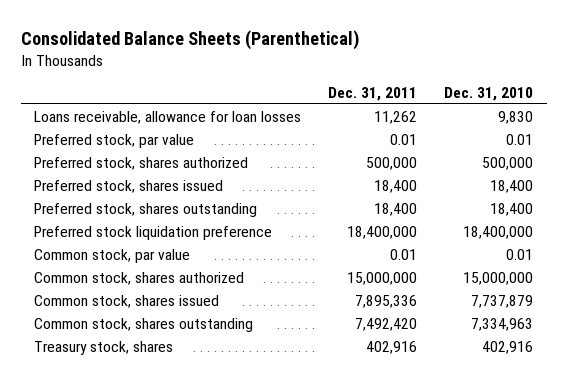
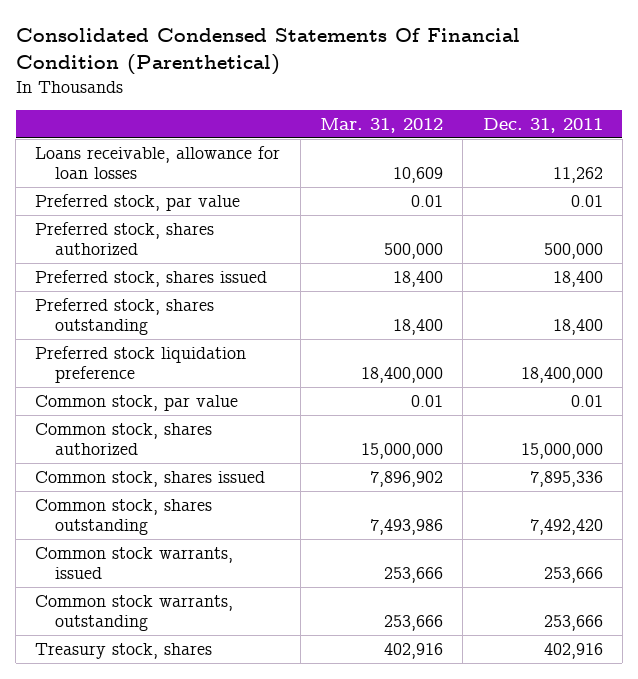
- Consolidated Balance Sheets (Parenthetical)
+ Consolidated Condensed Statements Of Financial Condition (Parenthetical)
- | Dec. 31, 2011 | Dec. 31, 2010
+ | Mar. 31, 2012 | Dec. 31, 2011
+ Common stock warrants, issued | 253,666 | 253,666
+ Common stock warrants, outstanding | 253,666 | 253,666

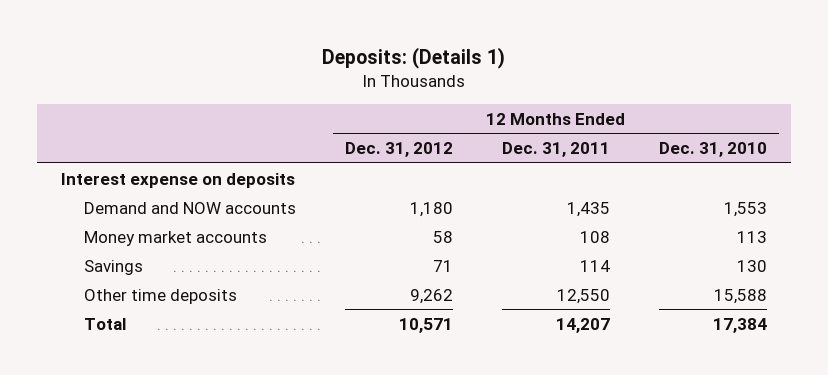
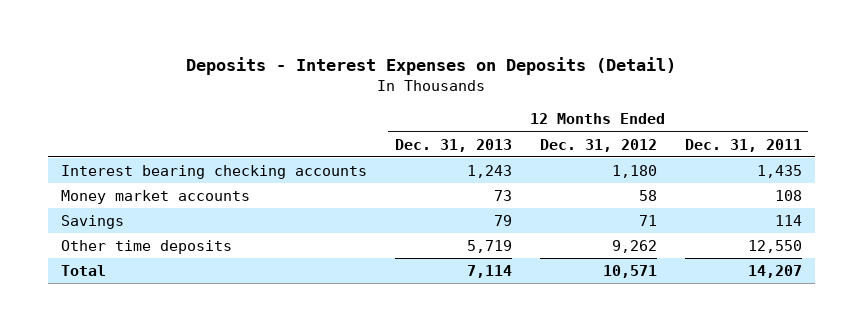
- Deposits: (Details 1)
+ Deposits - Interest Expenses on Deposits (Detail)
- | 12 Months Ended Dec. 31, 2012 | 12 Months Ended Dec. 31, 2011 | 12 Months Ended Dec. 31, 2010
+ | 12 Months Ended Dec. 31, 2013 | 12 Months Ended Dec. 31, 2012 | 12 Months Ended Dec. 31, 2011
- Interest expense on deposits
- Demand and NOW accounts | 1,180 | 1,435 | 1,553
+ Interest bearing checking accounts | 1,243 | 1,180 | 1,435

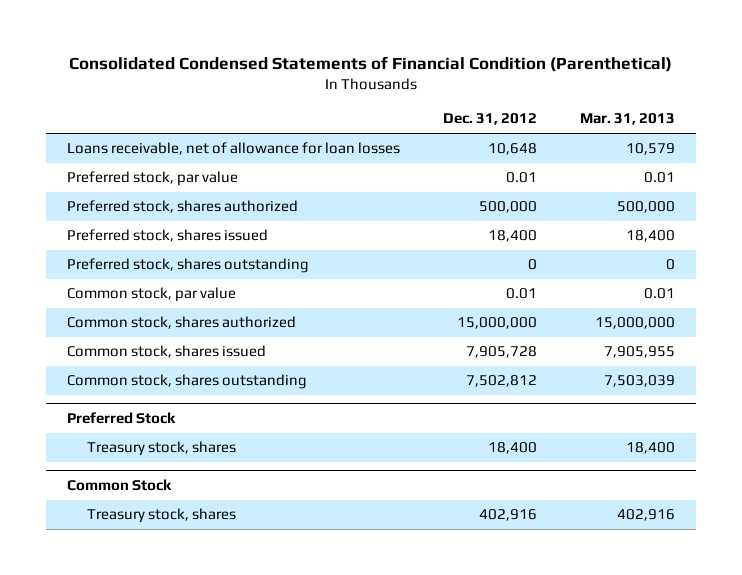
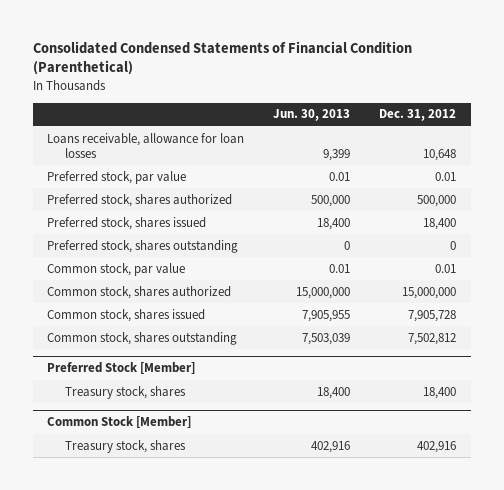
- | Dec. 31, 2012 | Mar. 31, 2013
+ | Jun. 30, 2013 | Dec. 31, 2012
- Loans receivable, net of allowance for loan losses | 10,648 | 10,579
+ Loans receivable, allowance for loan losses | 9,399 | 10,648
- Preferred Stock
+ Preferred Stock [Member]
- Common Stock
+ Common Stock [Member]

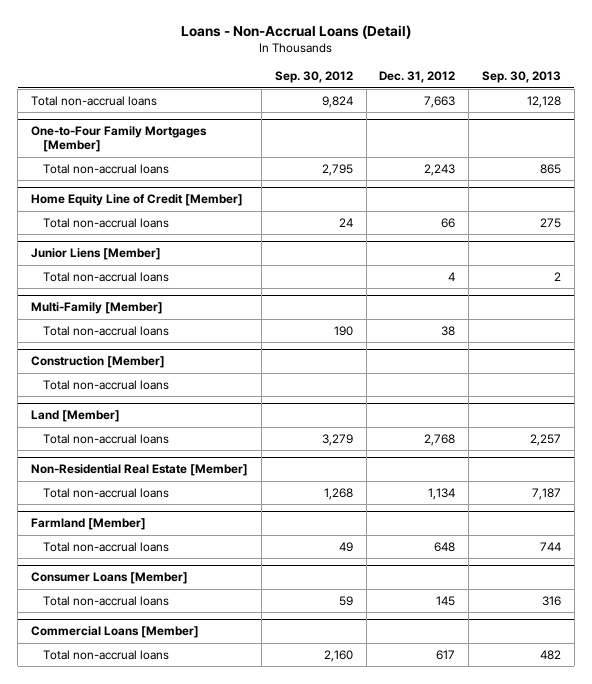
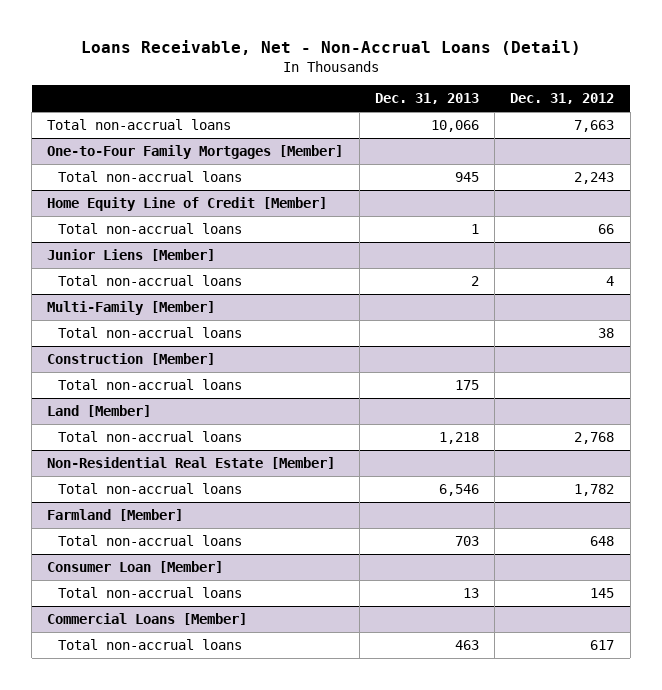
- Loans - Non-Accrual Loans (Detail)
+ Loans Receivable, Net - Non-Accrual Loans (Detail)
- | Sep. 30, 2012 | Dec. 31, 2012 | Sep. 30, 2013
+ | Dec. 31, 2013 | Dec. 31, 2012
@ Non-Residential Real Estate [Member]
- Total non-accrual loans | 1,268 | 1,134 | 7,187
+ Total non-accrual loans | 6,546 | 1,782
- Consumer Loans [Member]
+ Consumer Loan [Member]

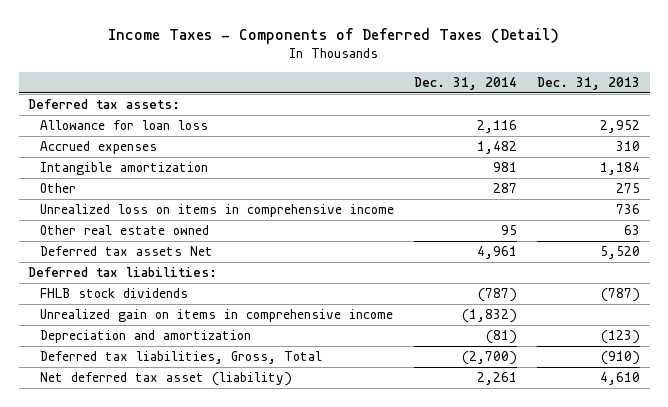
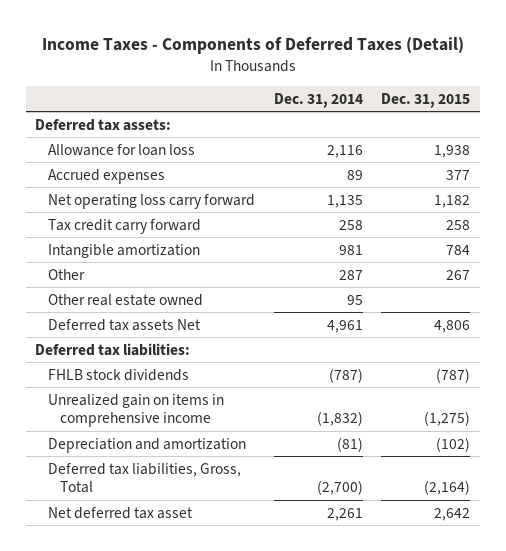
- | Dec. 31, 2014 | Dec. 31, 2013
+ | Dec. 31, 2014 | Dec. 31, 2015
- Accrued expenses | 1,482 | 310
+ Accrued expenses | 89 | 377
+ Net operating loss carry forward | 1,135 | 1,182
+ Tax credit carry forward | 258 | 258
- Unrealized loss on items in comprehensive income | | 736
- Net deferred tax asset (liability) | 2,261 | 4,610
+ Net deferred tax asset | 2,261 | 2,642

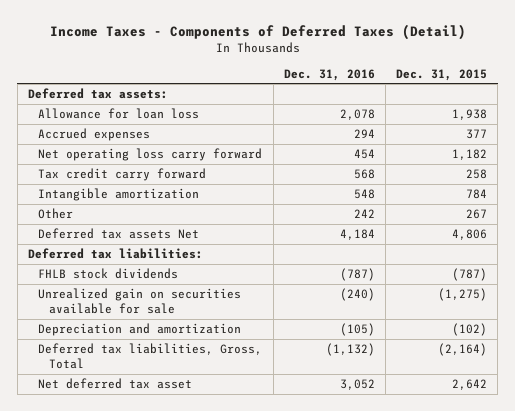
- | Dec. 31, 2014 | Dec. 31, 2015
+ | Dec. 31, 2016 | Dec. 31, 2015
- Other real estate owned | 95 |
- Unrealized gain on items in comprehensive income | (1,832) | (1,275)
+ Unrealized gain on securities available for sale | (240) | (1,275)

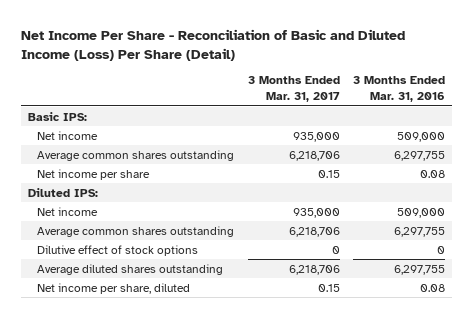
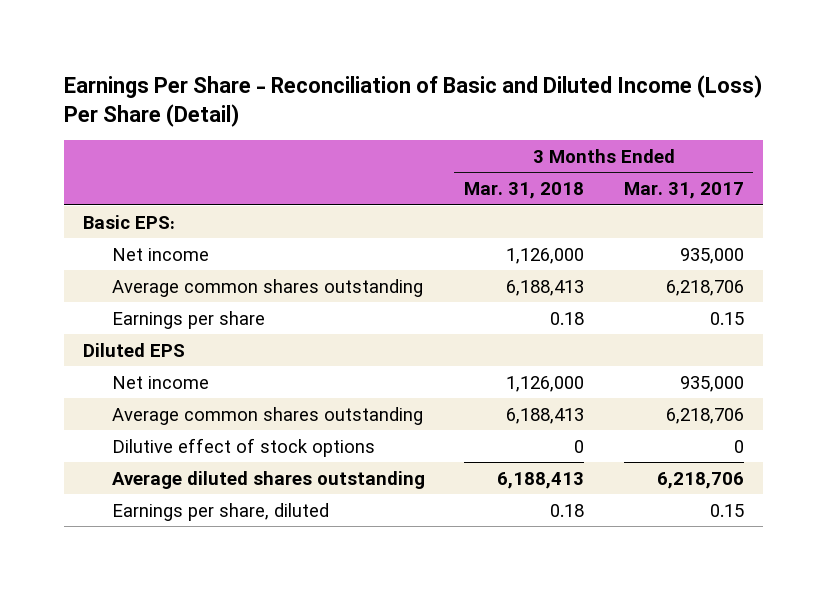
- Net Income Per Share - Reconciliation of Basic and Diluted Income (Loss) Per Share (Detail)
+ Earnings Per Share - Reconciliation of Basic and Diluted Income (Loss) Per Share (Detail)
- | 3 Months Ended Mar. 31, 2017 | 3 Months Ended Mar. 31, 2016
+ | 3 Months Ended Mar. 31, 2018 | 3 Months Ended Mar. 31, 2017
- Basic IPS:
+ Basic EPS:
- Net income per share | 0.15 | 0.08
- Diluted IPS:
+ Earnings per share | 0.18 | 0.15
+ Diluted EPS
- Net income per share, diluted | 0.15 | 0.08
+ Earnings per share, diluted | 0.18 | 0.15

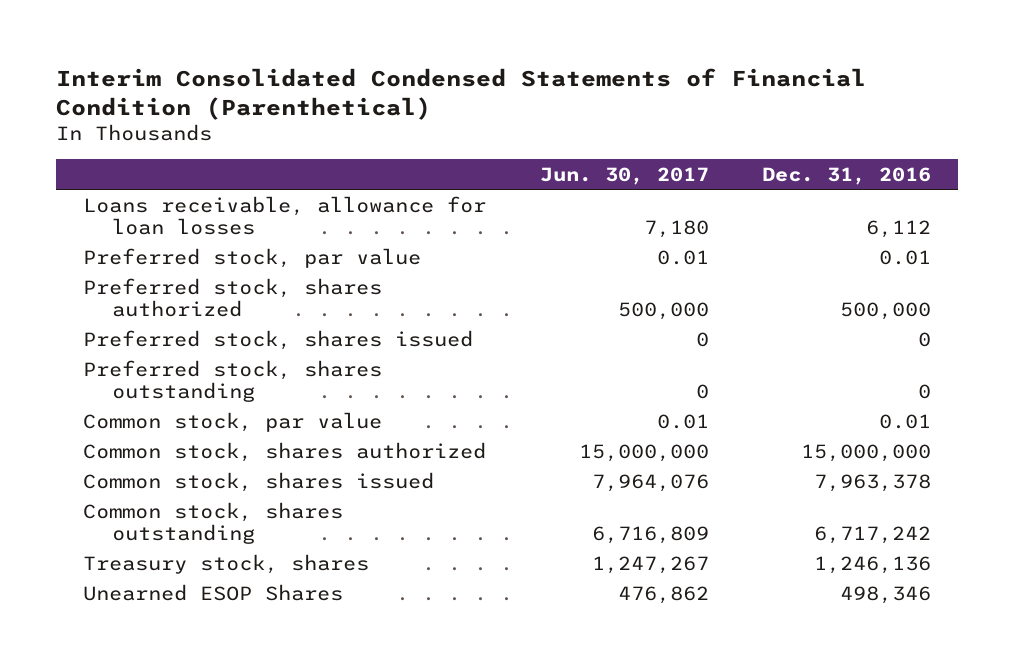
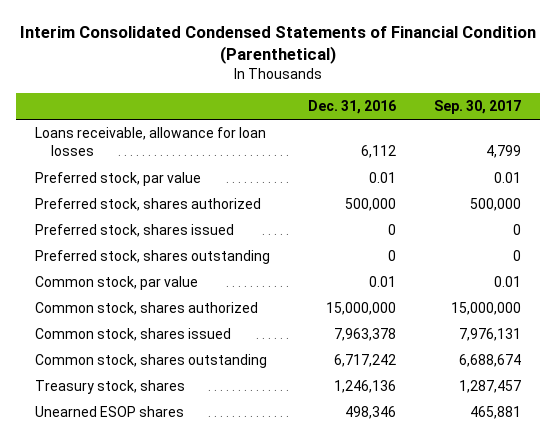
- | Jun. 30, 2017 | Dec. 31, 2016
+ | Dec. 31, 2016 | Sep. 30, 2017
- Unearned ESOP Shares | 476,862 | 498,346
+ Unearned ESOP shares | 498,346 | 465,881

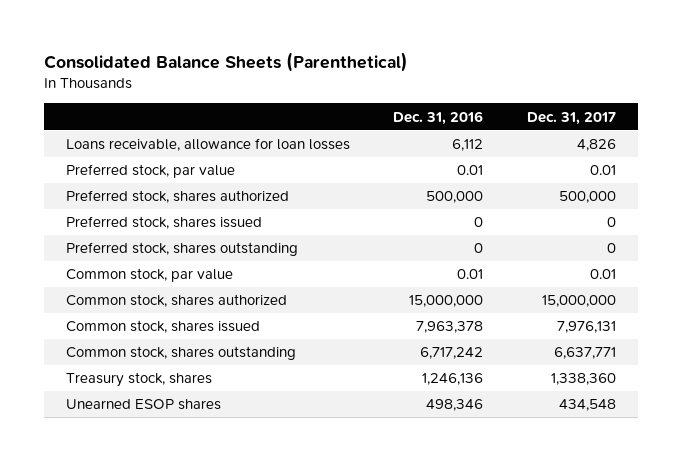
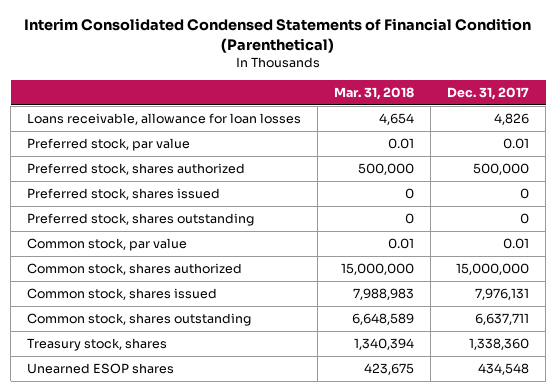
- Consolidated Balance Sheets (Parenthetical)
+ Interim Consolidated Condensed Statements of Financial Condition (Parenthetical)
- | Dec. 31, 2016 | Dec. 31, 2017
+ | Mar. 31, 2018 | Dec. 31, 2017
- Common stock, shares outstanding | 6,717,242 | 6,637,771
+ Common stock, shares outstanding | 6,648,589 | 6,637,711

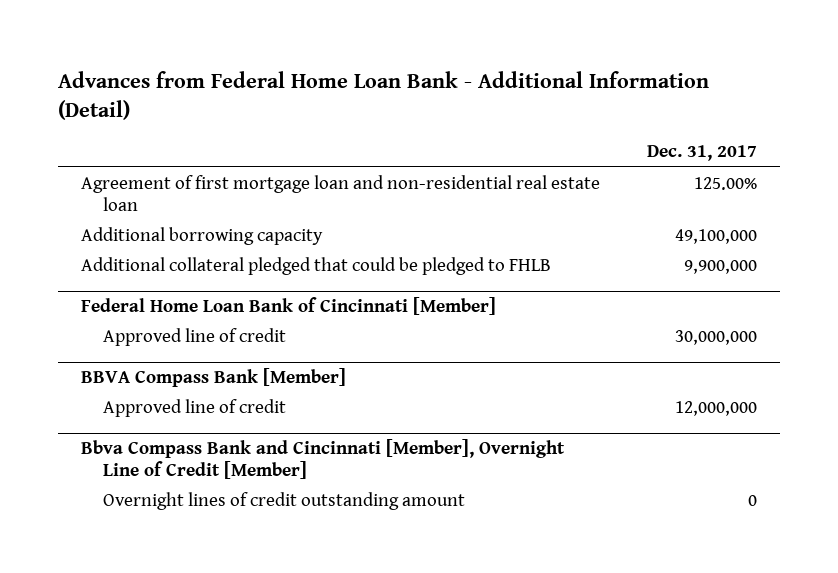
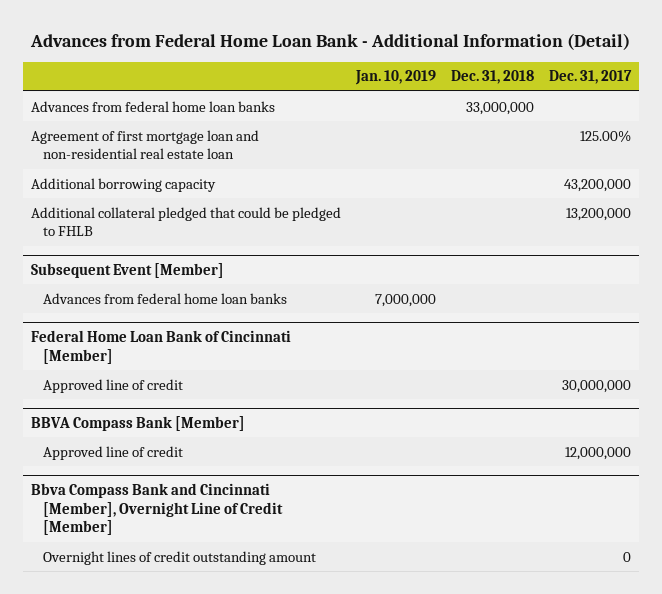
- | Dec. 31, 2017
+ | Jan. 10, 2019 | Dec. 31, 2018 | Dec. 31, 2017
+ Advances from federal home loan banks | | 33,000,000 |
- Additional borrowing capacity | 49,100,000
- Additional collateral pledged that could be pledged to FHLB | 9,900,000
+ Additional borrowing capacity | | | 43,200,000
+ Additional collateral pledged that could be pledged to FHLB | | | 13,200,000
+ Subsequent Event [Member]
+ Advances from federal home loan banks | 7,000,000 | |

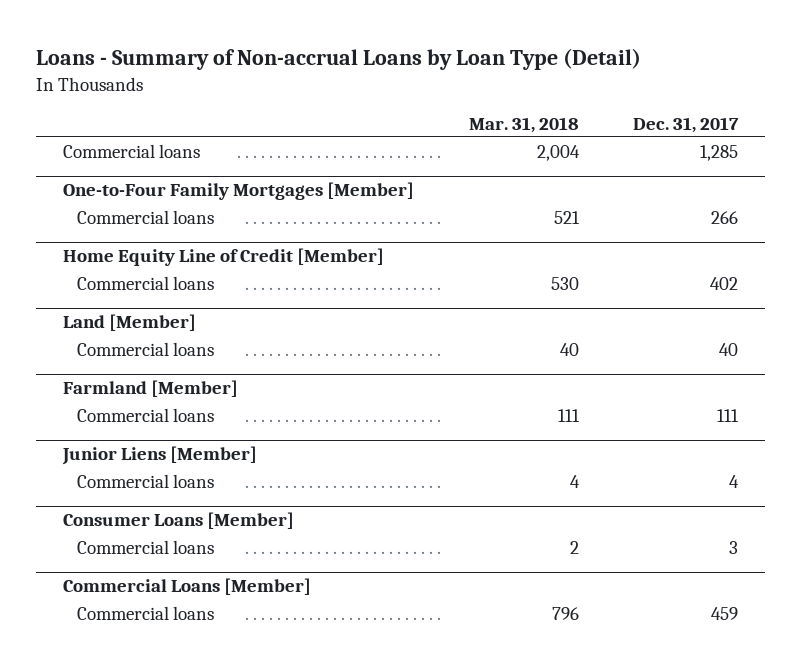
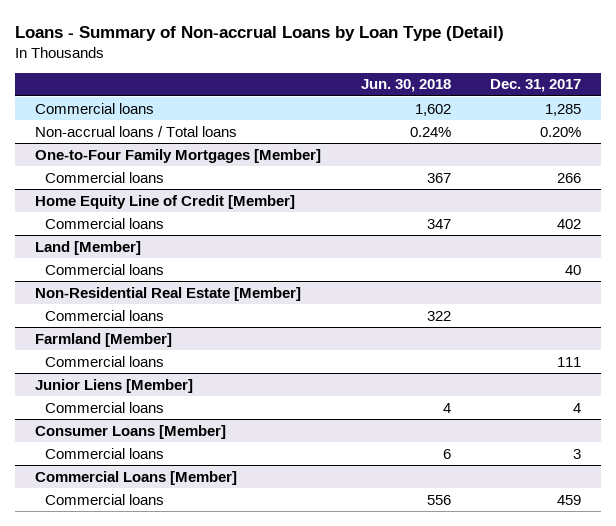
- | Mar. 31, 2018 | Dec. 31, 2017
+ | Jun. 30, 2018 | Dec. 31, 2017
+ Non-accrual loans / Total loans | 0.24% | 0.20%
+ Non-Residential Real Estate [Member]
+ Commercial loans | 322 |

